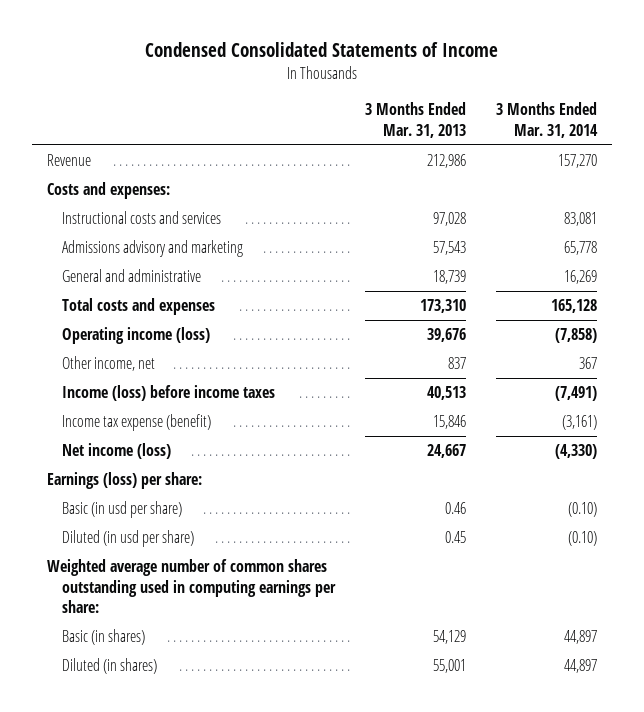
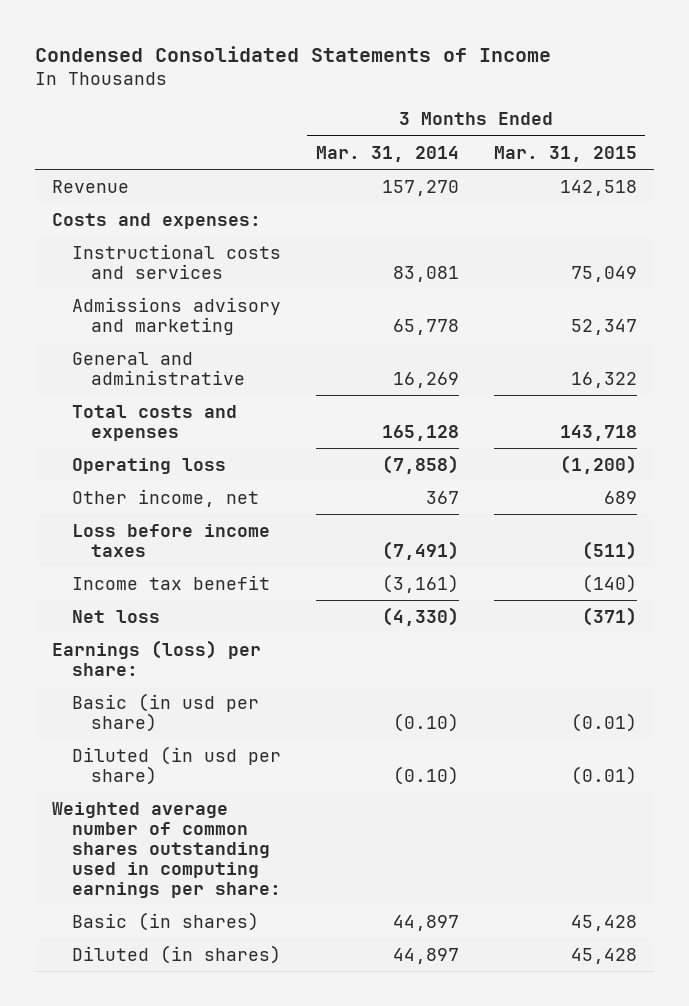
- | 3 Months Ended Mar. 31, 2013 | 3 Months Ended Mar. 31, 2014
+ | 3 Months Ended Mar. 31, 2014 | 3 Months Ended Mar. 31, 2015
- Operating income (loss) | 39,676 | (7,858)
+ Operating loss | (7,858) | (1,200)
- Income (loss) before income taxes | 40,513 | (7,491)
- Income tax expense (benefit) | 15,846 | (3,161)
- Net income (loss) | 24,667 | (4,330)
+ Loss before income taxes | (7,491) | (511)
+ Income tax benefit | (3,161) | (140)
+ Net loss | (4,330) | (371)

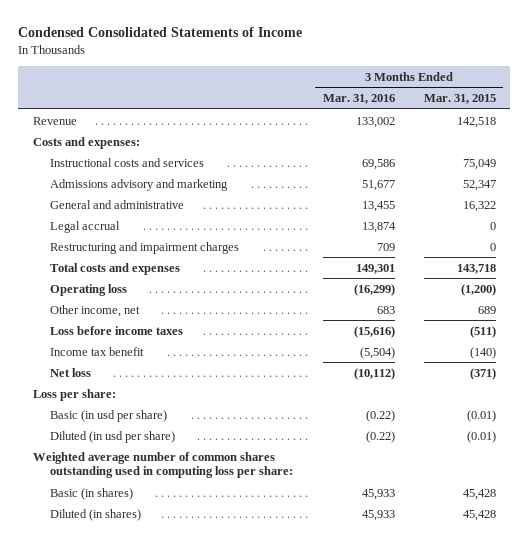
- | 3 Months Ended Mar. 31, 2014 | 3 Months Ended Mar. 31, 2015
+ | 3 Months Ended Mar. 31, 2016 | 3 Months Ended Mar. 31, 2015
+ Legal accrual | 13,874 | 0
+ Restructuring and impairment charges | 709 | 0
- Earnings (loss) per share:
+ Loss per share:
- Weighted average number of common shares outstanding used in computing earnings per share:
+ Weighted average number of common shares outstanding used in computing loss per share:

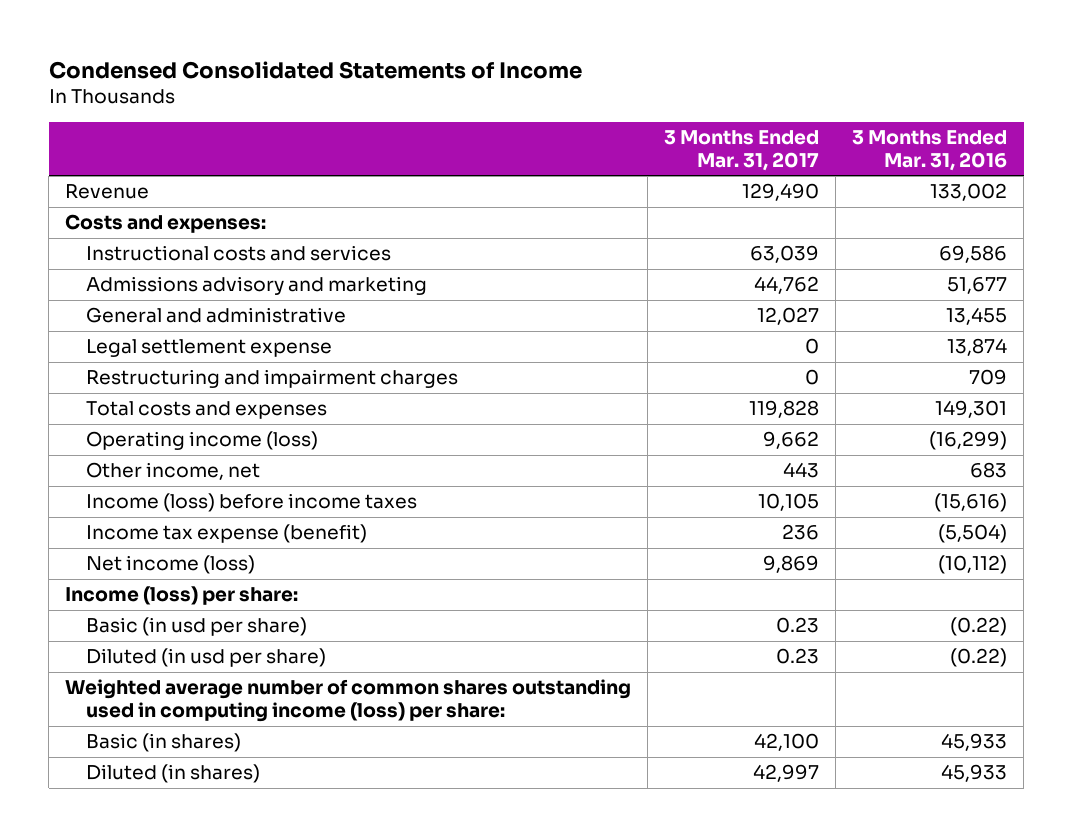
- | 3 Months Ended Mar. 31, 2016 | 3 Months Ended Mar. 31, 2015
+ | 3 Months Ended Mar. 31, 2017 | 3 Months Ended Mar. 31, 2016
- Legal accrual | 13,874 | 0
+ Legal settlement expense | 0 | 13,874
- Operating loss | (16,299) | (1,200)
+ Operating income (loss) | 9,662 | (16,299)
- Loss before income taxes | (15,616) | (511)
- Income tax benefit | (5,504) | (140)
- Net loss | (10,112) | (371)
- Loss per share:
+ Income (loss) before income taxes | 10,105 | (15,616)
+ Income tax expense (benefit) | 236 | (5,504)
+ Net income (loss) | 9,869 | (10,112)
+ Income (loss) per share:
- Weighted average number of common shares outstanding used in computing loss per share:
+ Weighted average number of common shares outstanding used in computing income (loss) per share:

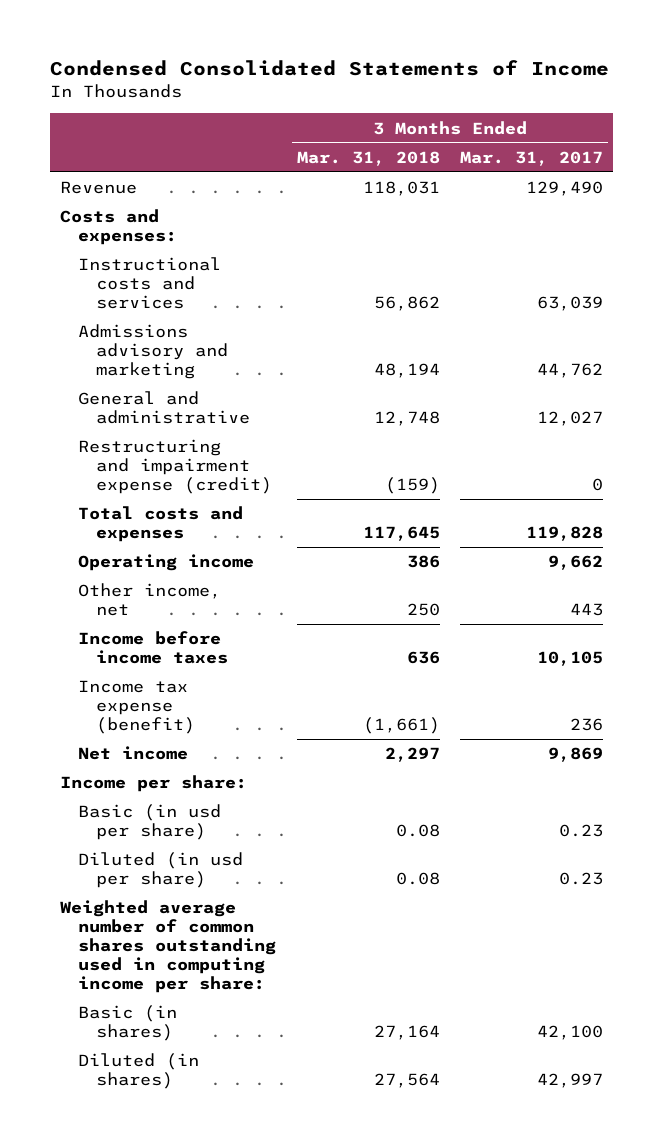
- | 3 Months Ended Mar. 31, 2017 | 3 Months Ended Mar. 31, 2016
+ | 3 Months Ended Mar. 31, 2018 | 3 Months Ended Mar. 31, 2017
- Legal settlement expense | 0 | 13,874
- Restructuring and impairment charges | 0 | 709
+ Restructuring and impairment expense (credit) | (159) | 0
- Operating income (loss) | 9,662 | (16,299)
+ Operating income | 386 | 9,662
- Income (loss) before income taxes | 10,105 | (15,616)
+ Income before income taxes | 636 | 10,105
- Net income (loss) | 9,869 | (10,112)
- Income (loss) per share:
+ Net income | 2,297 | 9,869
+ Income per share:
- Weighted average number of common shares outstanding used in computing income (loss) per share:
+ Weighted average number of common shares outstanding used in computing income per share:

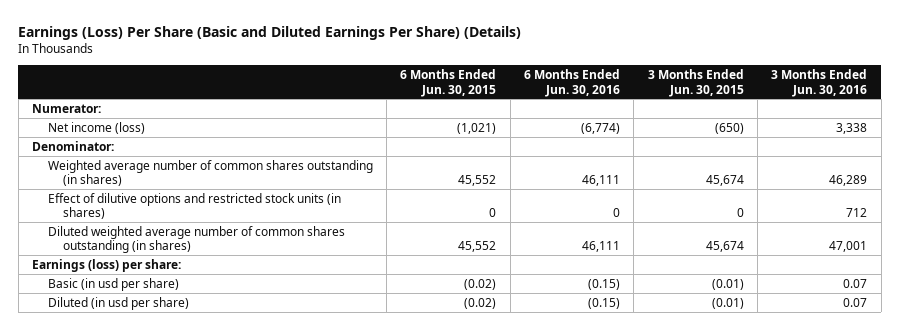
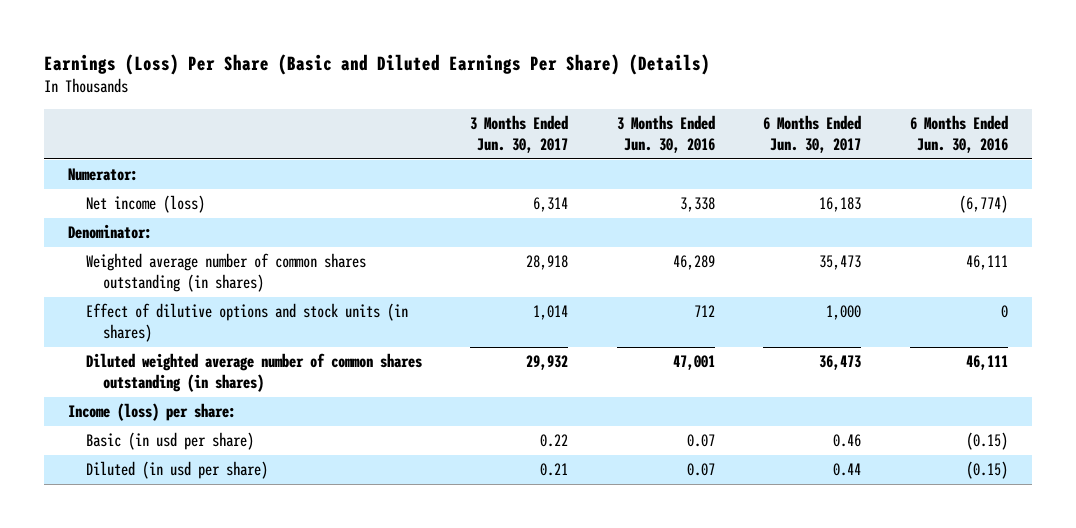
- | 6 Months Ended Jun. 30, 2015 | 6 Months Ended Jun. 30, 2016 | 3 Months Ended Jun. 30, 2015 | 3 Months Ended Jun. 30, 2016
+ | 3 Months Ended Jun. 30, 2017 | 3 Months Ended Jun. 30, 2016 | 6 Months Ended Jun. 30, 2017 | 6 Months Ended Jun. 30, 2016
- Effect of dilutive options and restricted stock units (in shares) | 0 | 0 | 0 | 712
+ Effect of dilutive options and stock units (in shares) | 1,014 | 712 | 1,000 | 0
- Earnings (loss) per share:
+ Income (loss) per share:

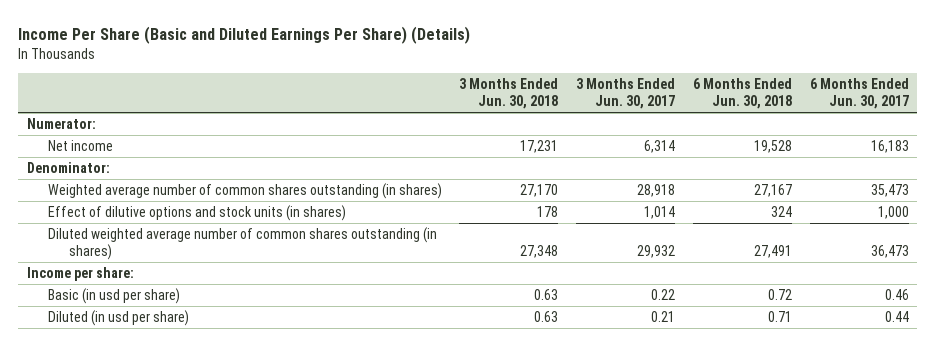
- Earnings (Loss) Per Share (Basic and Diluted Earnings Per Share) (Details)
+ Income Per Share (Basic and Diluted Earnings Per Share) (Details)
- | 3 Months Ended Jun. 30, 2017 | 3 Months Ended Jun. 30, 2016 | 6 Months Ended Jun. 30, 2017 | 6 Months Ended Jun. 30, 2016
+ | 3 Months Ended Jun. 30, 2018 | 3 Months Ended Jun. 30, 2017 | 6 Months Ended Jun. 30, 2018 | 6 Months Ended Jun. 30, 2017
- Net income (loss) | 6,314 | 3,338 | 16,183 | (6,774)
+ Net income | 17,231 | 6,314 | 19,528 | 16,183
- Income (loss) per share:
+ Income per share:

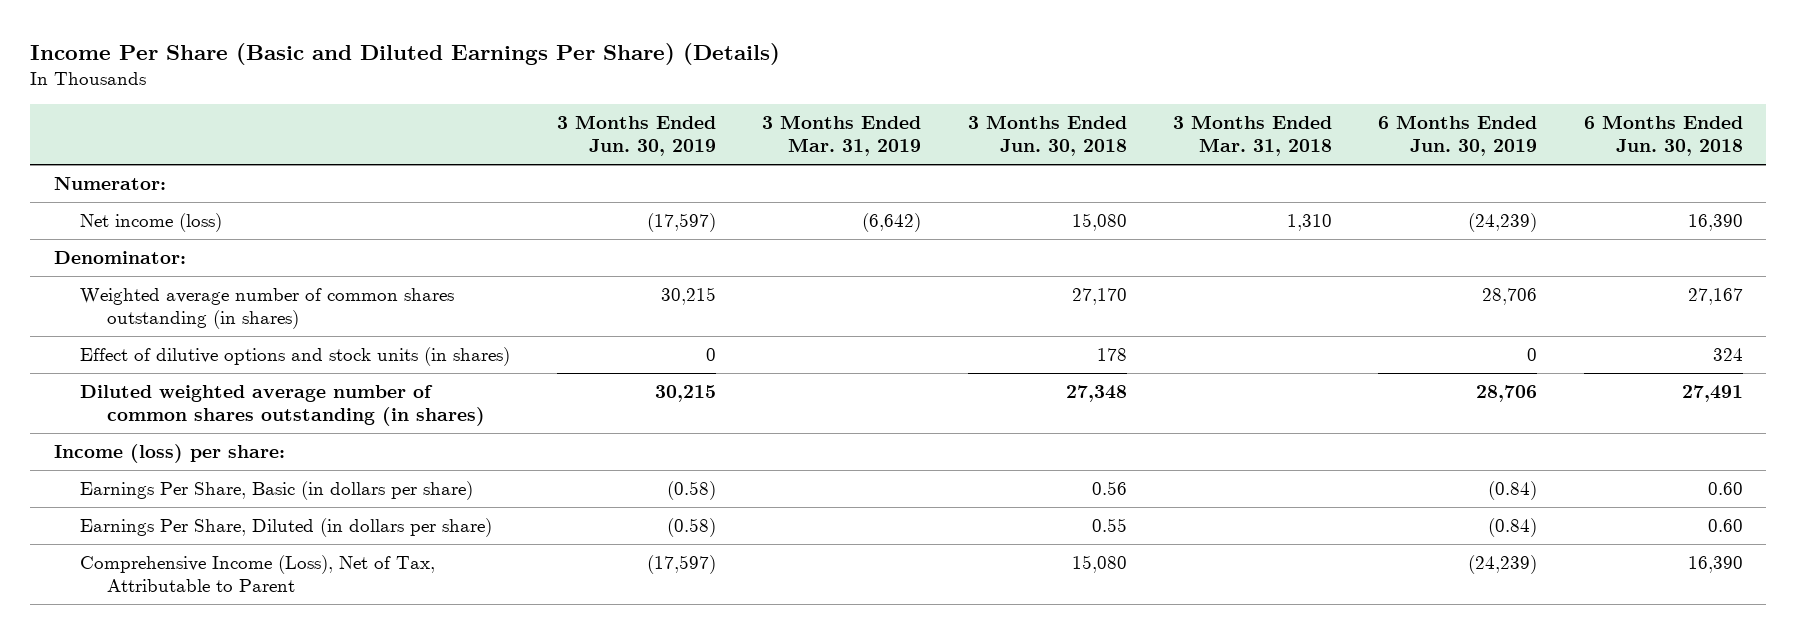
- | 3 Months Ended Jun. 30, 2018 | 3 Months Ended Jun. 30, 2017 | 6 Months Ended Jun. 30, 2018 | 6 Months Ended Jun. 30, 2017
+ | 3 Months Ended Jun. 30, 2019 | 3 Months Ended Mar. 31, 2019 | 3 Months Ended Jun. 30, 2018 | 3 Months Ended Mar. 31, 2018 | 6 Months Ended Jun. 30, 2019 | 6 Months Ended Jun. 30, 2018
- Net income | 17,231 | 6,314 | 19,528 | 16,183
+ Net income (loss) | (17,597) | (6,642) | 15,080 | 1,310 | (24,239) | 16,390
- Income per share:
- Basic (in usd per share) | 0.63 | 0.22 | 0.72 | 0.46
- Diluted (in usd per share) | 0.63 | 0.21 | 0.71 | 0.44
+ Income (loss) per share:
+ Earnings Per Share, Basic (in dollars per share) | (0.58) | | 0.56 | | (0.84) | 0.60
+ Earnings Per Share, Diluted (in dollars per share) | (0.58) | | 0.55 | | (0.84) | 0.60
+ Comprehensive Income (Loss), Net of Tax, Attributable to Parent | (17,597) | | 15,080 | | (24,239) | 16,390

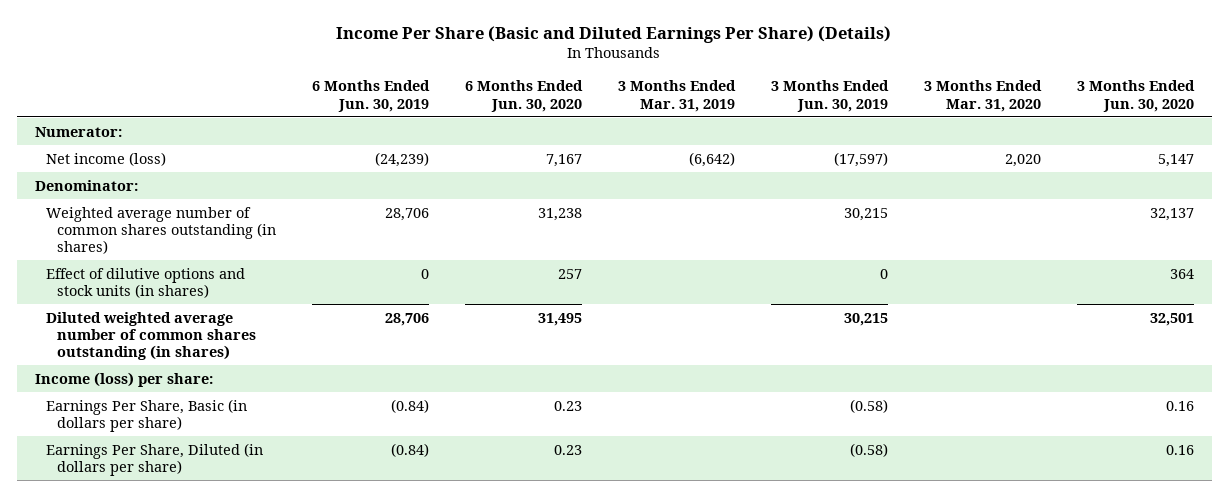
- | 3 Months Ended Jun. 30, 2019 | 3 Months Ended Mar. 31, 2019 | 3 Months Ended Jun. 30, 2018 | 3 Months Ended Mar. 31, 2018 | 6 Months Ended Jun. 30, 2019 | 6 Months Ended Jun. 30, 2018
+ | 6 Months Ended Jun. 30, 2019 | 6 Months Ended Jun. 30, 2020 | 3 Months Ended Mar. 31, 2019 | 3 Months Ended Jun. 30, 2019 | 3 Months Ended Mar. 31, 2020 | 3 Months Ended Jun. 30, 2020
- Comprehensive Income (Loss), Net of Tax, Attributable to Parent | (17,597) | | 15,080 | | (24,239) | 16,390

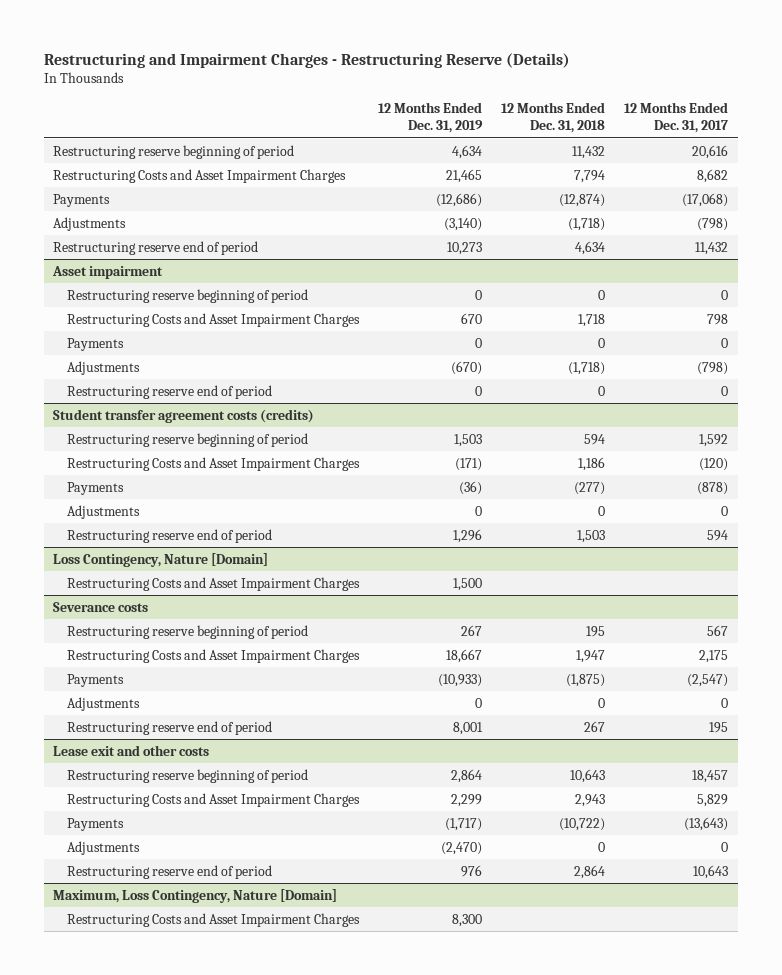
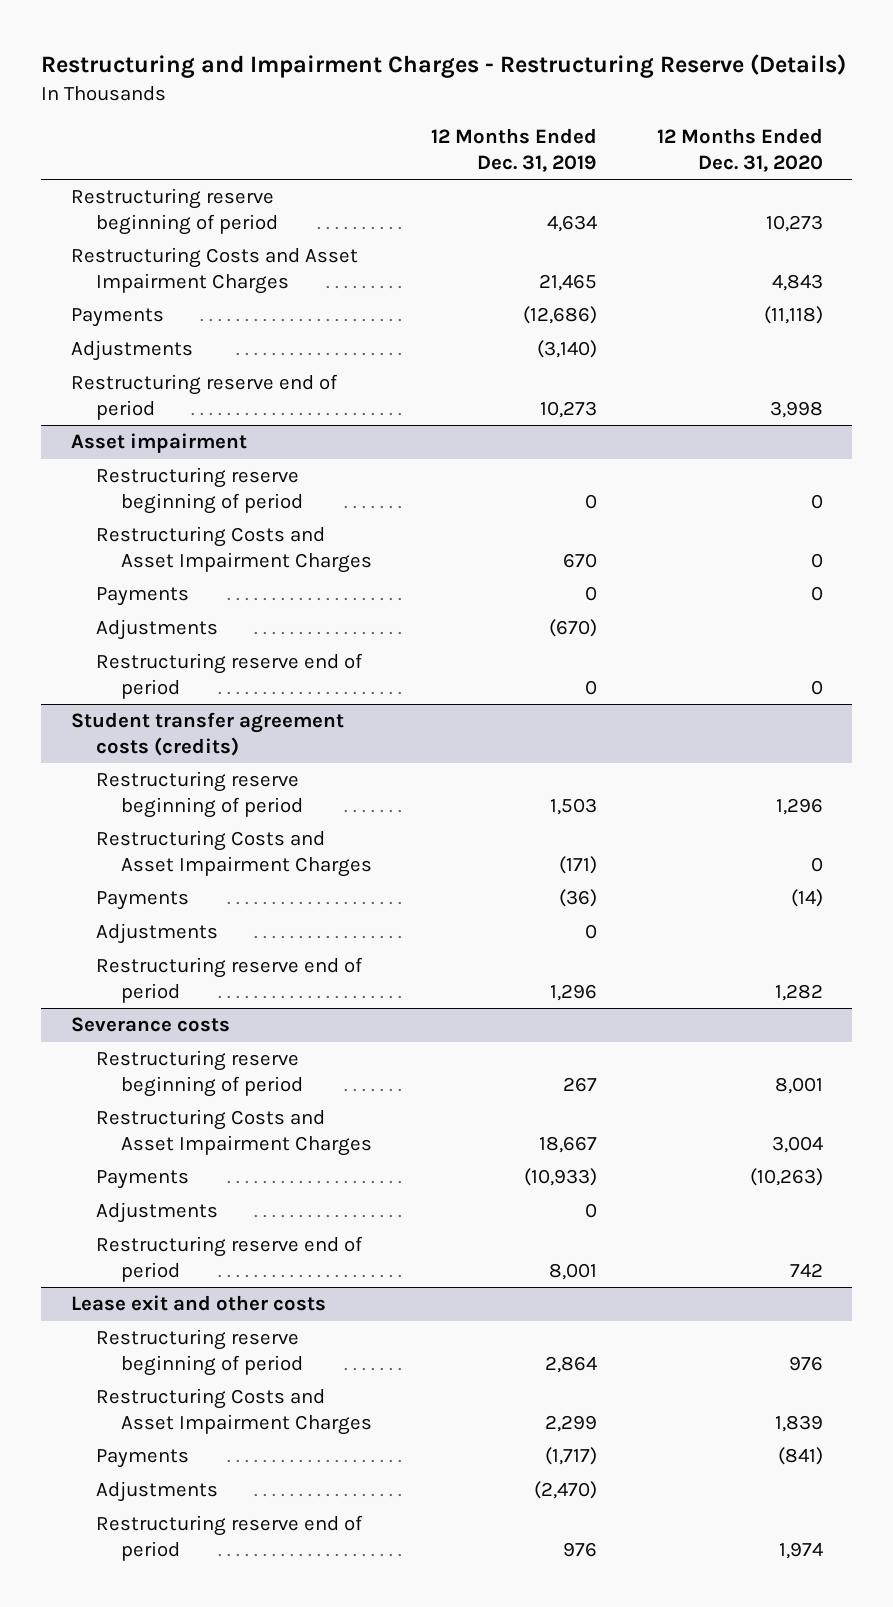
- | 12 Months Ended Dec. 31, 2019 | 12 Months Ended Dec. 31, 2018 | 12 Months Ended Dec. 31, 2017
+ | 12 Months Ended Dec. 31, 2019 | 12 Months Ended Dec. 31, 2020
- Loss Contingency, Nature [Domain]
- Restructuring Costs and Asset Impairment Charges | 1,500 | |
- Maximum, Loss Contingency, Nature [Domain]
- Restructuring Costs and Asset Impairment Charges | 8,300 | |

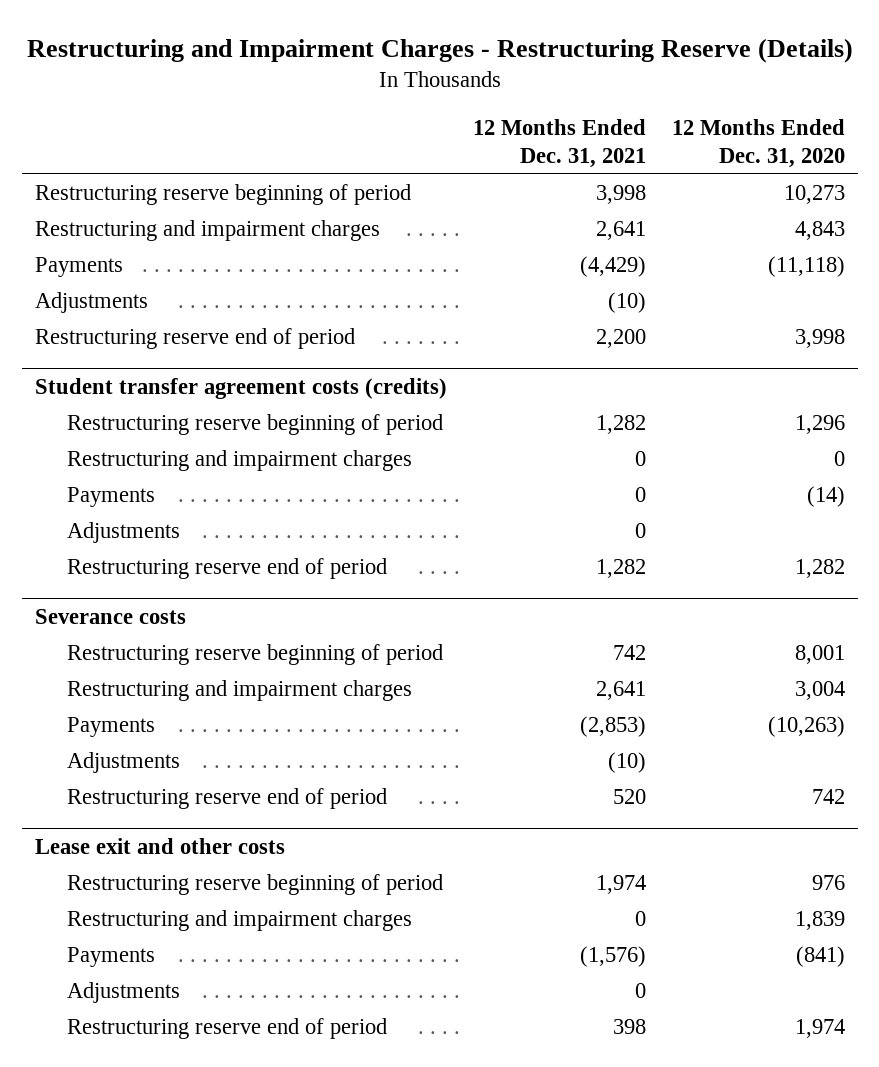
- | 12 Months Ended Dec. 31, 2019 | 12 Months Ended Dec. 31, 2020
+ | 12 Months Ended Dec. 31, 2021 | 12 Months Ended Dec. 31, 2020
- Restructuring Costs and Asset Impairment Charges | 21,465 | 4,843
+ Restructuring and impairment charges | 2,641 | 4,843
- Asset impairment
- Restructuring reserve beginning of period | 0 | 0
- Restructuring Costs and Asset Impairment Charges | 670 | 0
- Payments | 0 | 0
- Adjustments | (670) |
- Restructuring reserve end of period | 0 | 0
@ Student transfer agreement costs (credits)
- Restructuring Costs and Asset Impairment Charges | (171) | 0
+ Restructuring and impairment charges | 0 | 0
@ Severance costs
- Restructuring Costs and Asset Impairment Charges | 18,667 | 3,004
+ Restructuring and impairment charges | 2,641 | 3,004
@ Lease exit and other costs
- Restructuring Costs and Asset Impairment Charges | 2,299 | 1,839
+ Restructuring and impairment charges | 0 | 1,839

